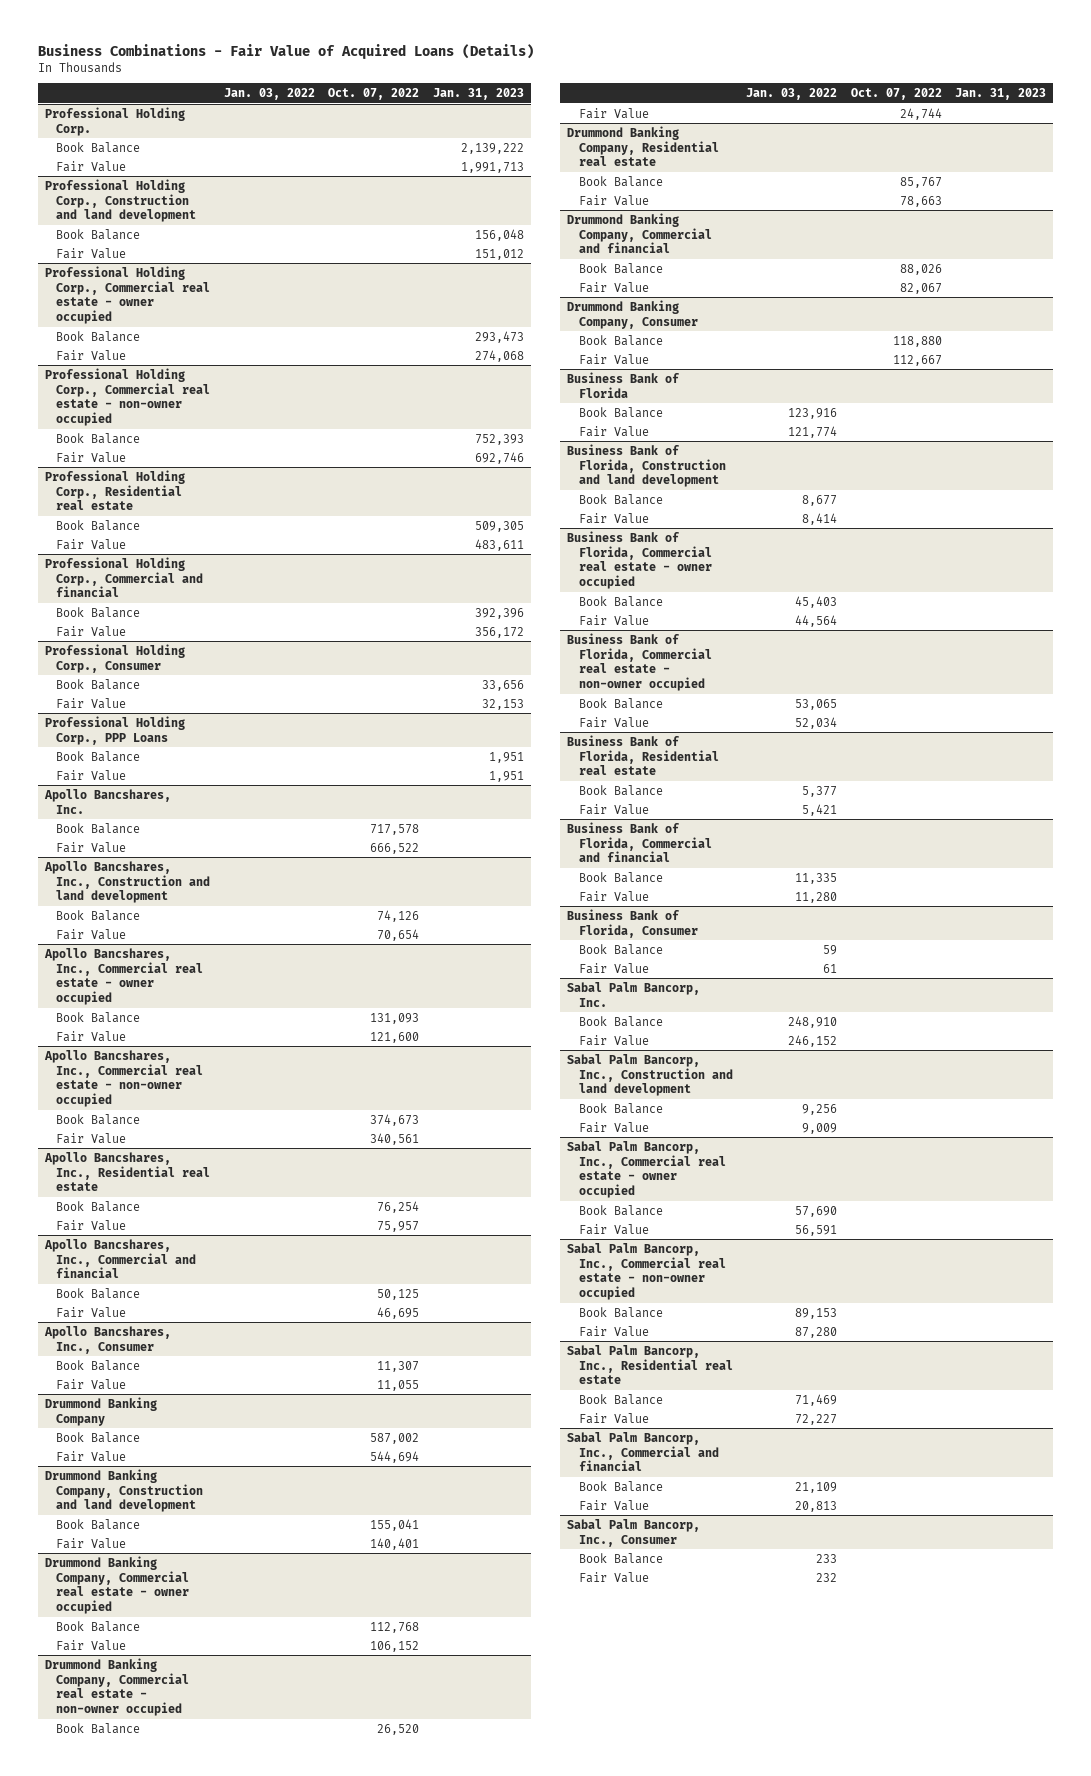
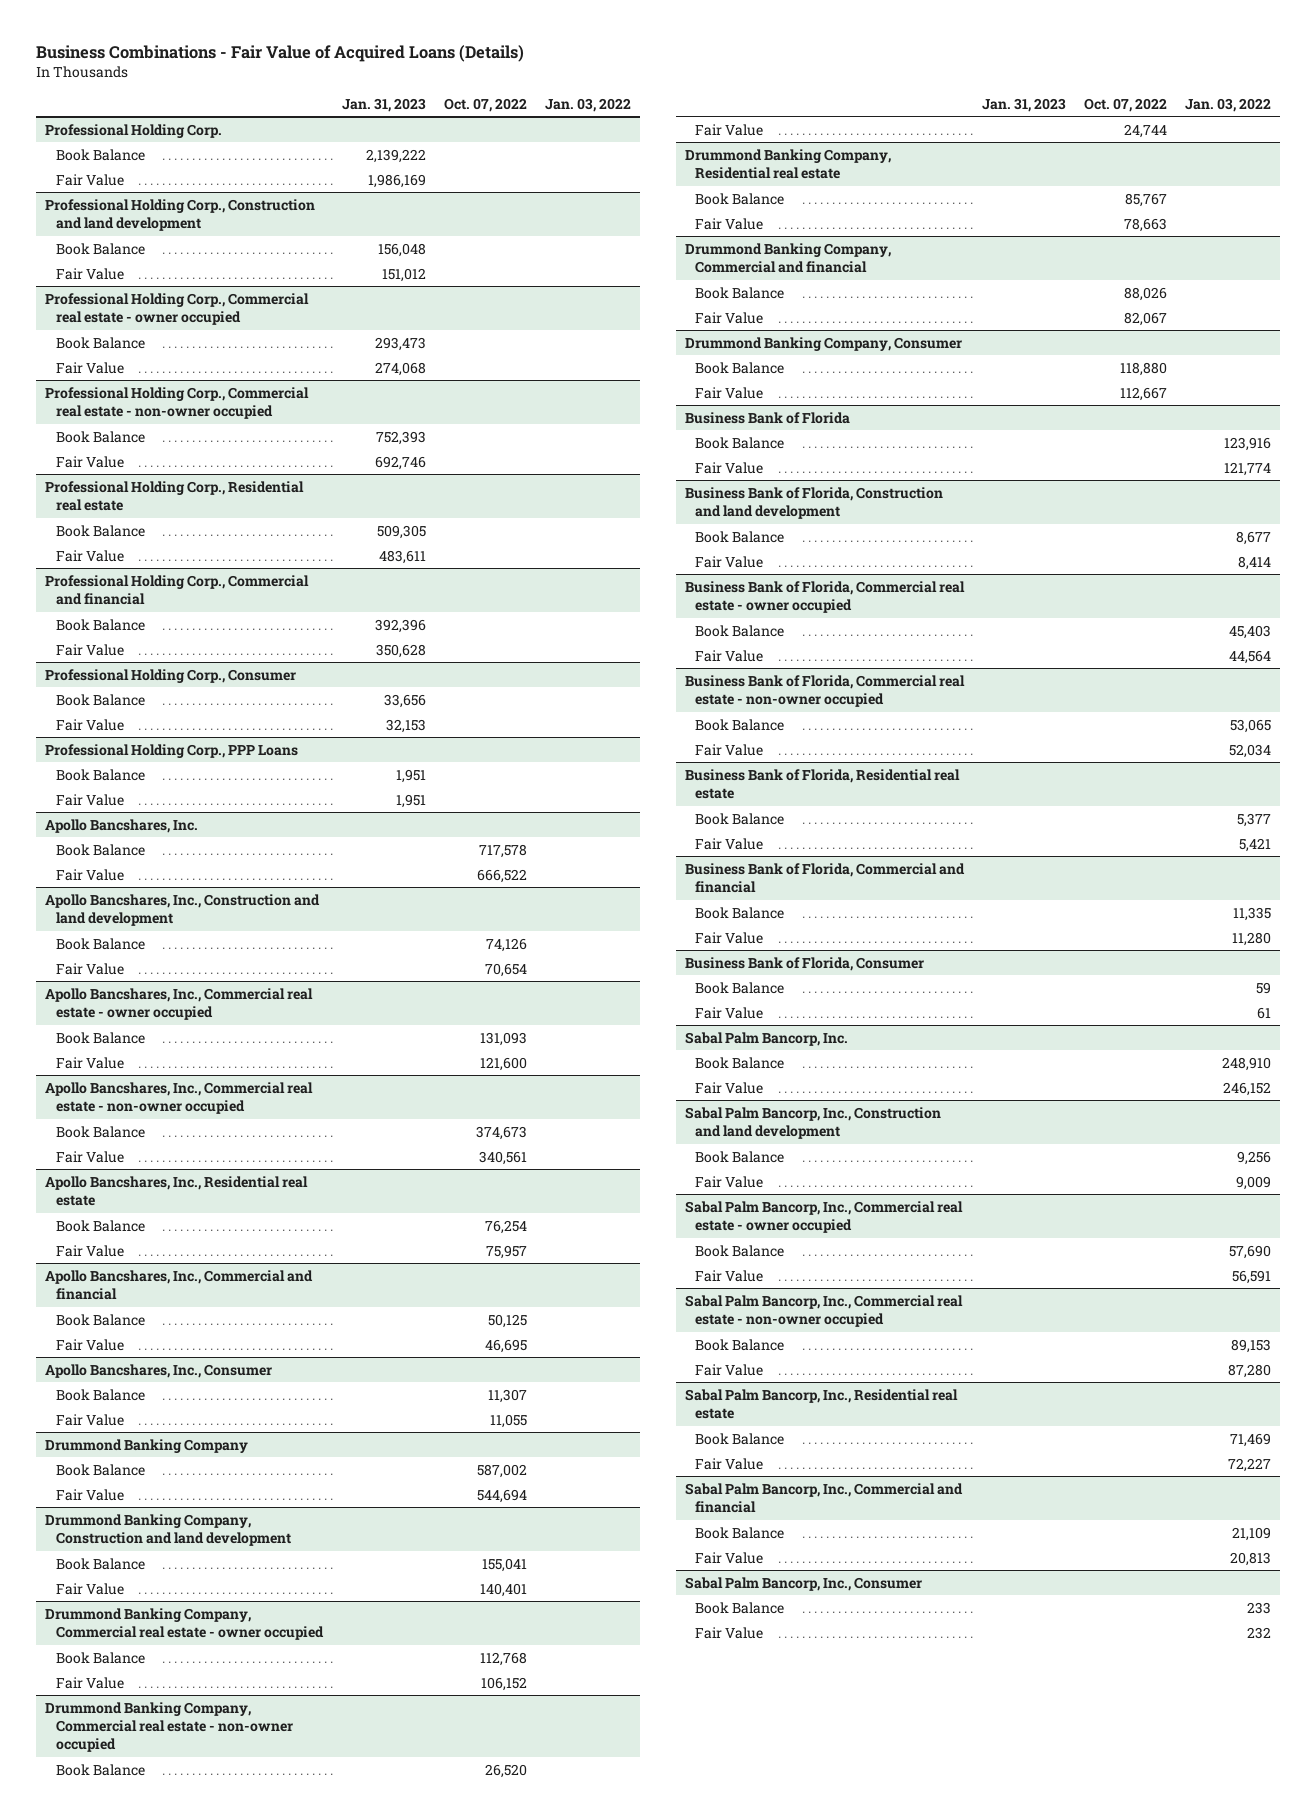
- | Jan. 03, 2022 | Oct. 07, 2022 | Jan. 31, 2023
+ | Jan. 31, 2023 | Oct. 07, 2022 | Jan. 03, 2022
@ Professional Holding Corp.
- Fair Value | | | 1,991,713
+ Fair Value | 1,986,169 | |
@ Professional Holding Corp., Commercial and financial
- Fair Value | | | 356,172
+ Fair Value | 350,628 | |

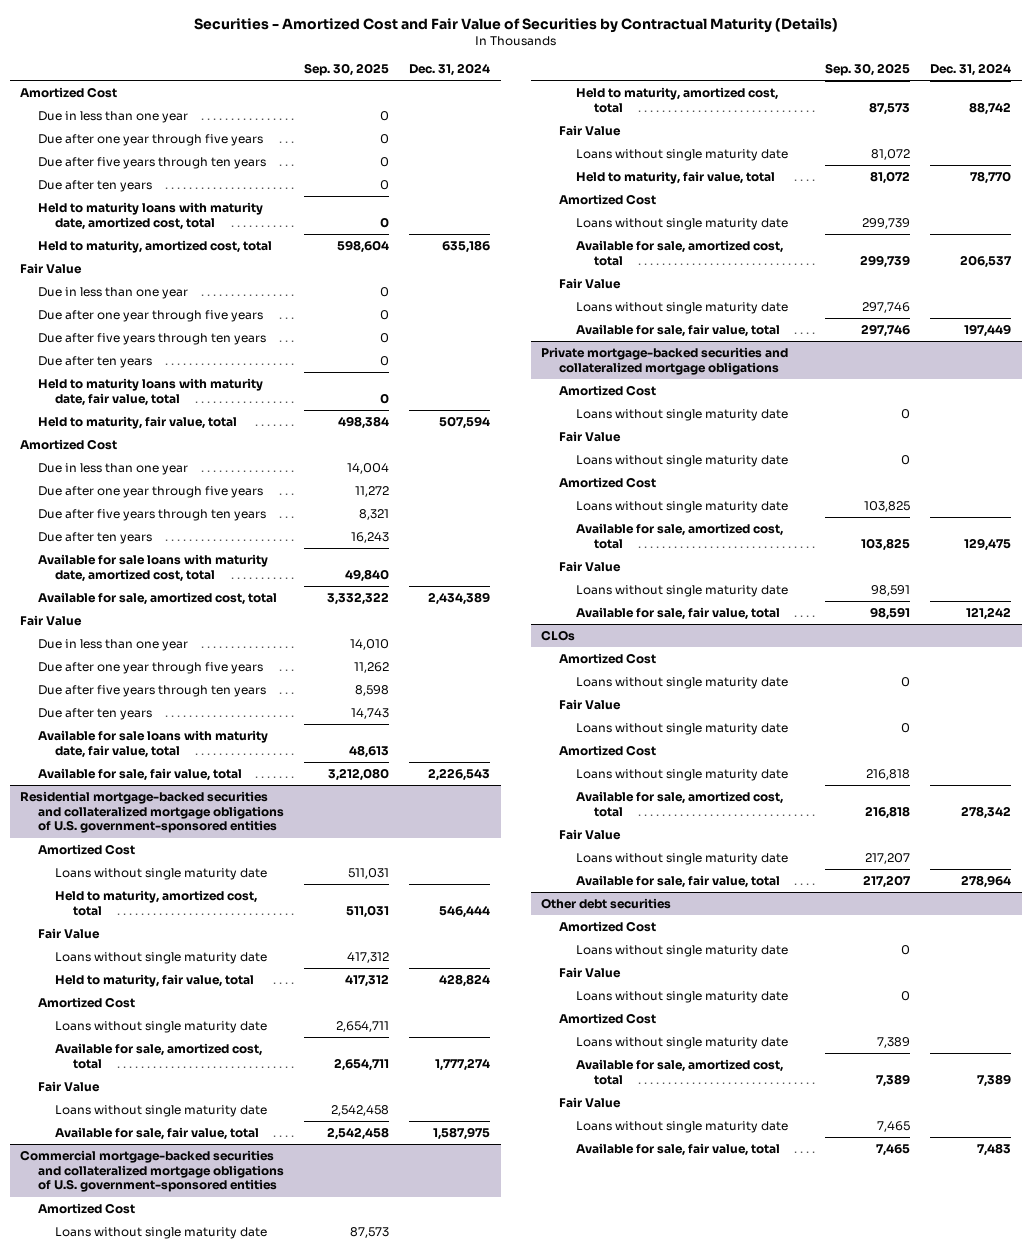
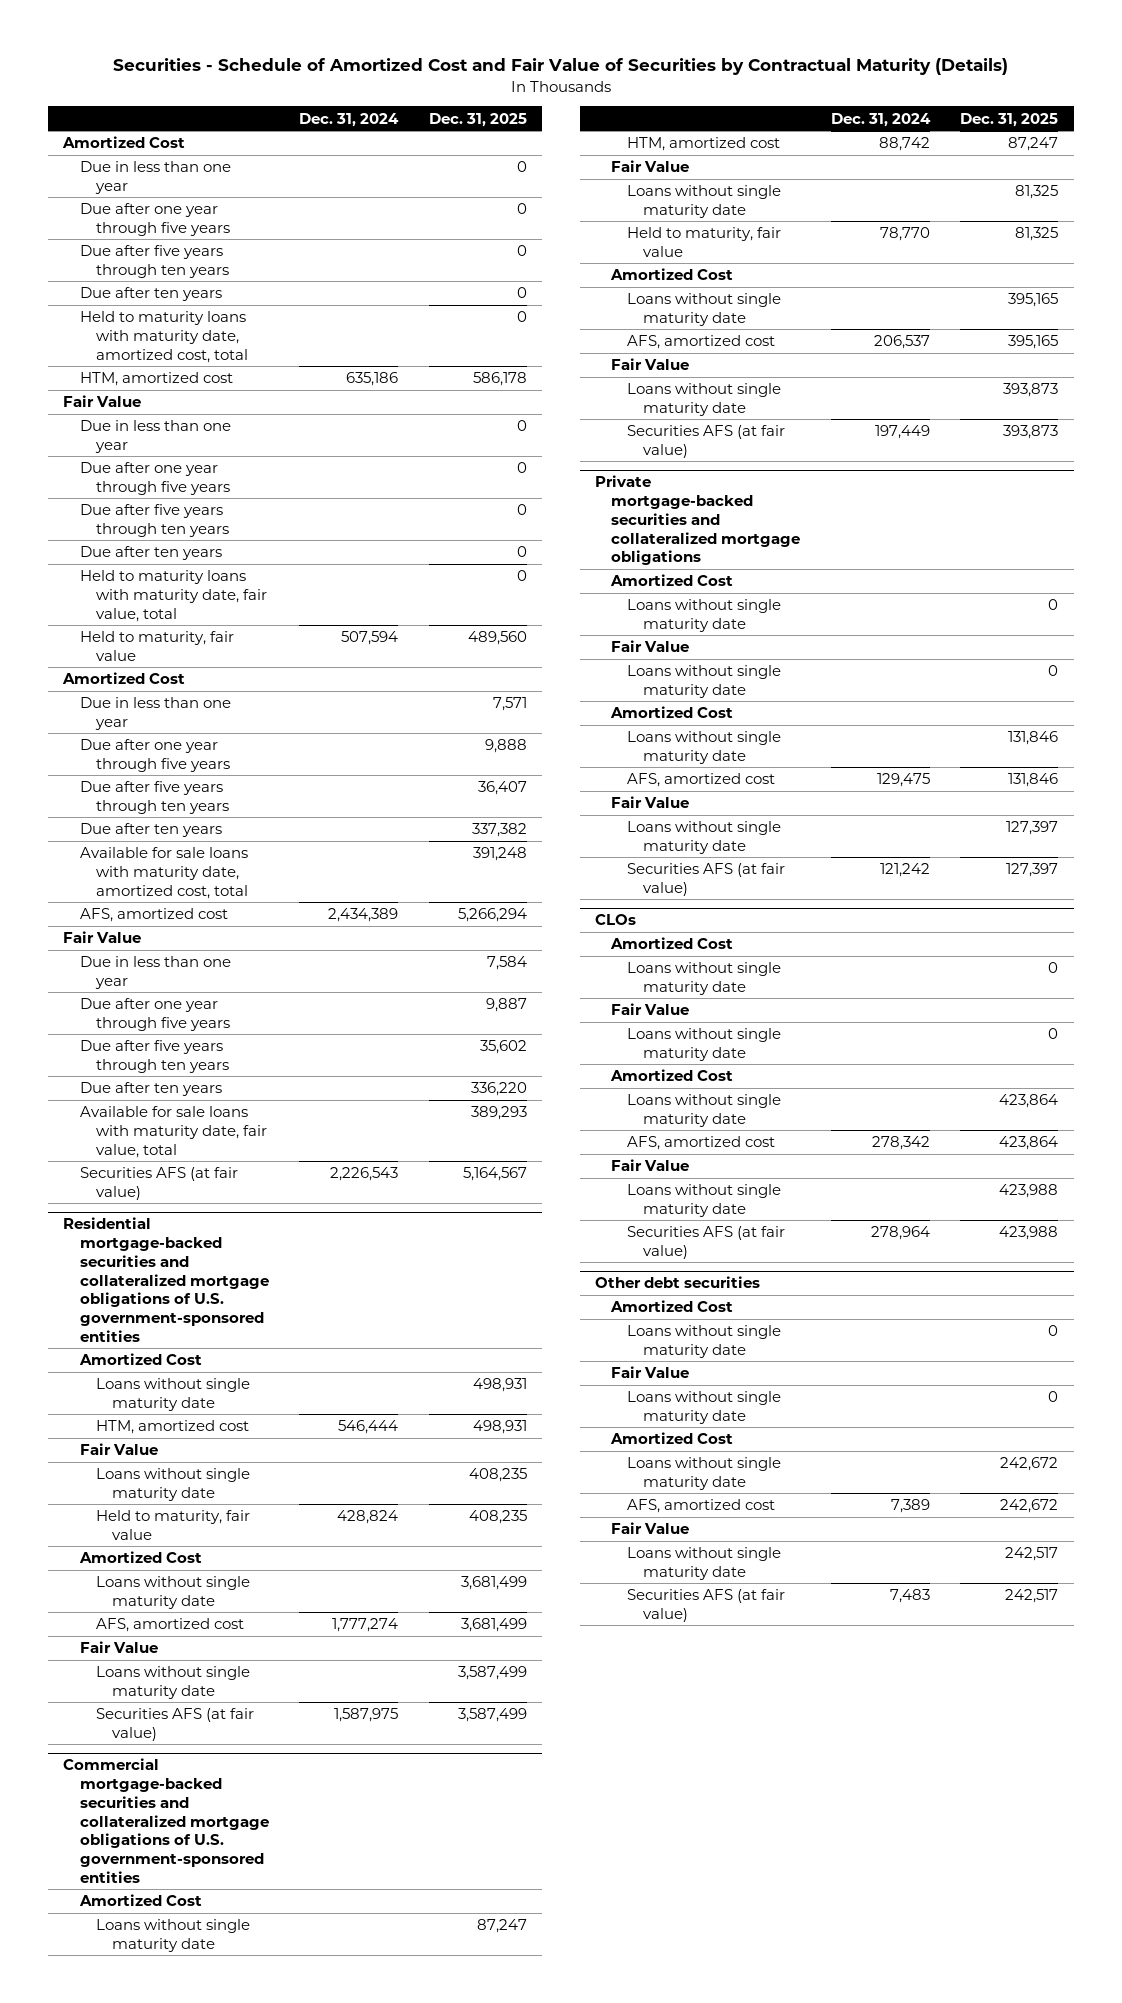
- Securities - Amortized Cost and Fair Value of Securities by Contractual Maturity (Details)
+ Securities - Schedule of Amortized Cost and Fair Value of Securities by Contractual Maturity (Details)
- | Sep. 30, 2025 | Dec. 31, 2024
+ | Dec. 31, 2024 | Dec. 31, 2025
- Held to maturity, amortized cost, total | 598,604 | 635,186
+ HTM, amortized cost | 635,186 | 586,178
- Held to maturity, fair value, total | 498,384 | 507,594
+ Held to maturity, fair value | 507,594 | 489,560
- Available for sale, amortized cost, total | 3,332,322 | 2,434,389
+ AFS, amortized cost | 2,434,389 | 5,266,294
- Available for sale, fair value, total | 3,212,080 | 2,226,543
+ Securities AFS (at fair value) | 2,226,543 | 5,164,567
@ Residential mortgage-backed securities and collateralized mortgage obligations of U.S. government-sponsored entities
- Held to maturity, amortized cost, total | 511,031 | 546,444
+ HTM, amortized cost | 546,444 | 498,931
- Held to maturity, fair value, total | 417,312 | 428,824
+ Held to maturity, fair value | 428,824 | 408,235
- Available for sale, amortized cost, total | 2,654,711 | 1,777,274
+ AFS, amortized cost | 1,777,274 | 3,681,499
- Available for sale, fair value, total | 2,542,458 | 1,587,975
+ Securities AFS (at fair value) | 1,587,975 | 3,587,499
@ Commercial mortgage-backed securities and collateralized mortgage obligations of U.S. government-sponsored entities
- Held to maturity, amortized cost, total | 87,573 | 88,742
+ HTM, amortized cost | 88,742 | 87,247
- Held to maturity, fair value, total | 81,072 | 78,770
+ Held to maturity, fair value | 78,770 | 81,325
- Available for sale, amortized cost, total | 299,739 | 206,537
+ AFS, amortized cost | 206,537 | 395,165
- Available for sale, fair value, total | 297,746 | 197,449
+ Securities AFS (at fair value) | 197,449 | 393,873
@ Private mortgage-backed securities and collateralized mortgage obligations
- Available for sale, amortized cost, total | 103,825 | 129,475
+ AFS, amortized cost | 129,475 | 131,846
- Available for sale, fair value, total | 98,591 | 121,242
+ Securities AFS (at fair value) | 121,242 | 127,397
@ CLOs
- Available for sale, amortized cost, total | 216,818 | 278,342
+ AFS, amortized cost | 278,342 | 423,864
- Available for sale, fair value, total | 217,207 | 278,964
+ Securities AFS (at fair value) | 278,964 | 423,988
@ Other debt securities
- Available for sale, amortized cost, total | 7,389 | 7,389
+ AFS, amortized cost | 7,389 | 242,672
- Available for sale, fair value, total | 7,465 | 7,483
+ Securities AFS (at fair value) | 7,483 | 242,517

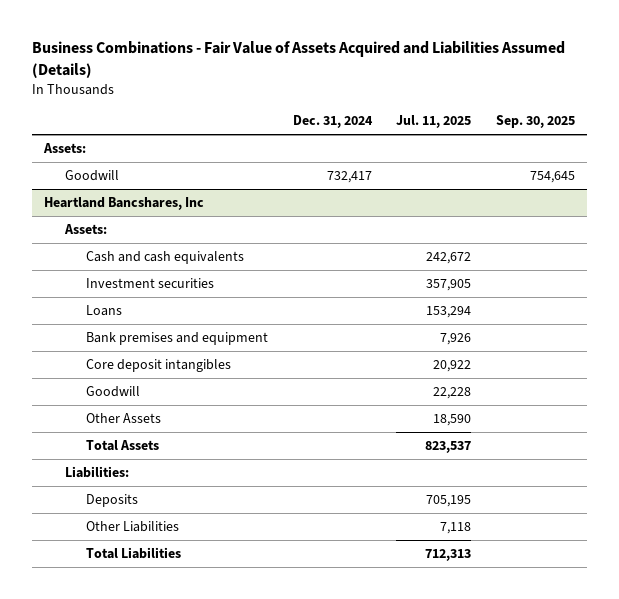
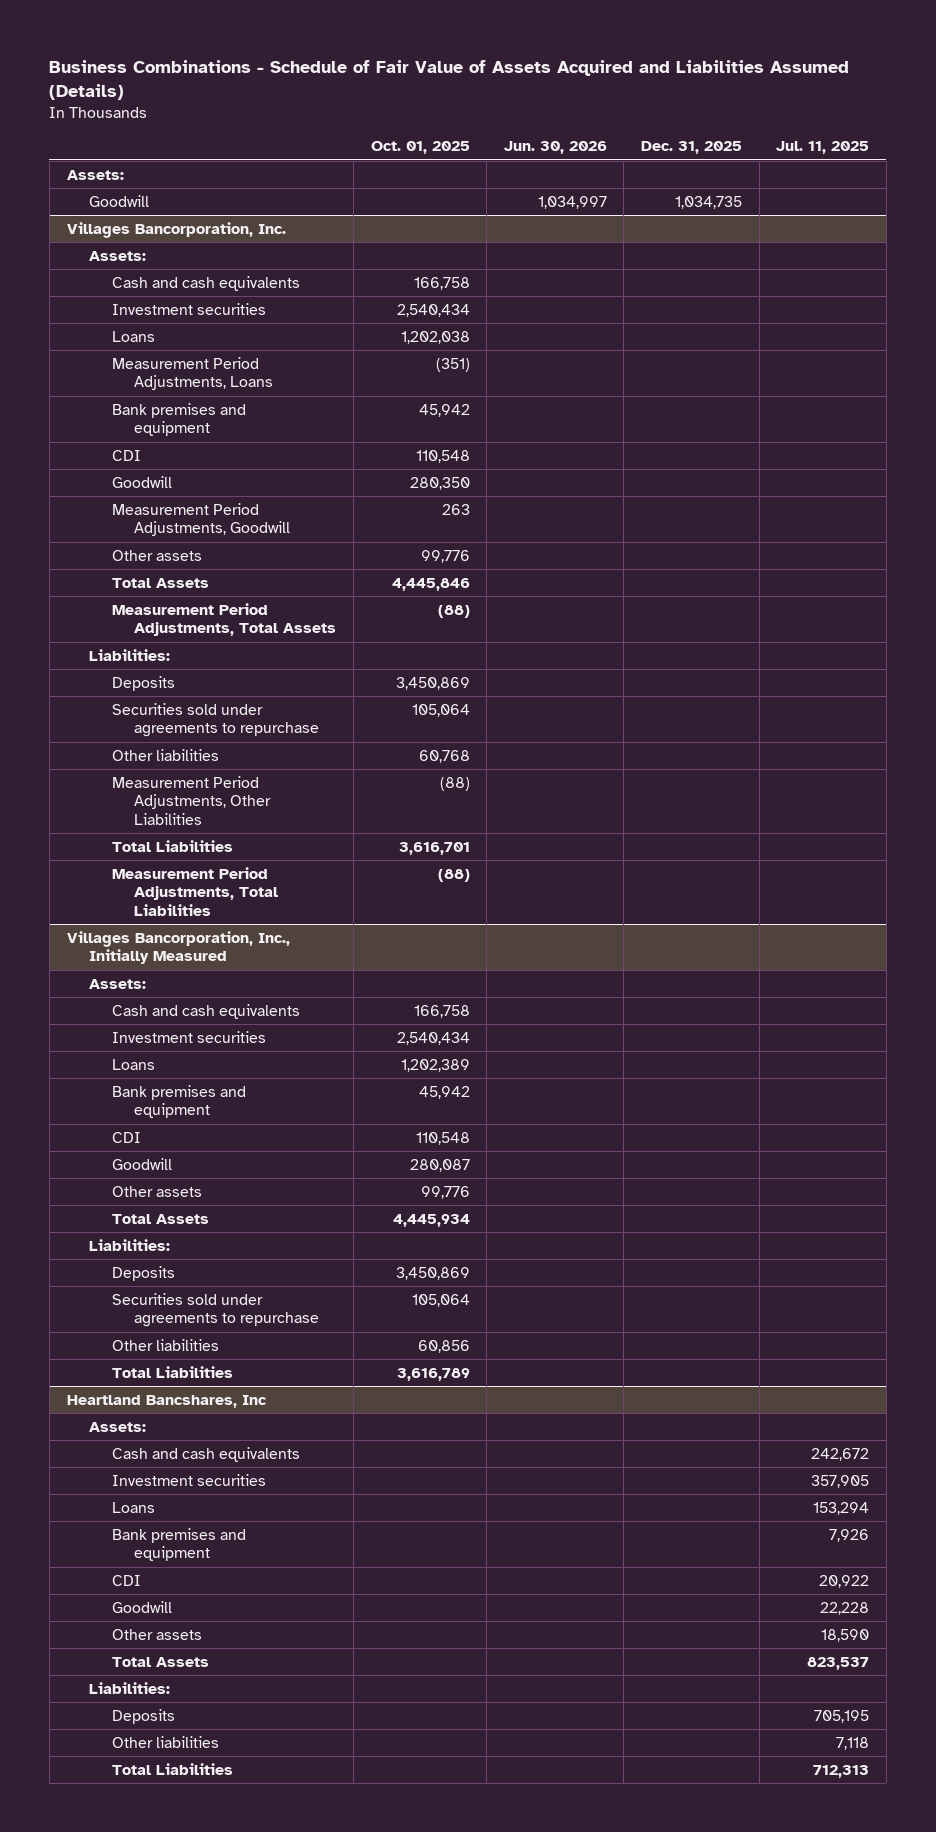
- Business Combinations - Fair Value of Assets Acquired and Liabilities Assumed (Details)
+ Business Combinations - Schedule of Fair Value of Assets Acquired and Liabilities Assumed (Details)
- | Dec. 31, 2024 | Jul. 11, 2025 | Sep. 30, 2025
+ | Oct. 01, 2025 | Jun. 30, 2026 | Dec. 31, 2025 | Jul. 11, 2025
+ Villages Bancorporation, Inc.
+ Assets:
+ Cash and cash equivalents | 166,758 | | |
+ Investment securities | 2,540,434 | | |
+ Loans | 1,202,038 | | |
+ Measurement Period Adjustments, Loans | (351) | | |
+ Bank premises and equipment | 45,942 | | |
+ CDI | 110,548 | | |
+ Goodwill | 280,350 | | |
+ Measurement Period Adjustments, Goodwill | 263 | | |
+ Other assets | 99,776 | | |
+ Total Assets | 4,445,846 | | |
+ Measurement Period Adjustments, Total Assets | (88) | | |
+ Liabilities:
+ Deposits | 3,450,869 | | |
+ Securities sold under agreements to repurchase | 105,064 | | |
+ Other liabilities | 60,768 | | |
+ Measurement Period Adjustments, Other Liabilities | (88) | | |
+ Total Liabilities | 3,616,701 | | |
+ Measurement Period Adjustments, Total Liabilities | (88) | | |
+ Villages Bancorporation, Inc., Initially Measured
+ Assets:
+ Cash and cash equivalents | 166,758 | | |
+ Investment securities | 2,540,434 | | |
+ Loans | 1,202,389 | | |
+ Bank premises and equipment | 45,942 | | |
+ CDI | 110,548 | | |
+ Goodwill | 280,087 | | |
+ Other assets | 99,776 | | |
+ Total Assets | 4,445,934 | | |
+ Liabilities:
+ Deposits | 3,450,869 | | |
+ Securities sold under agreements to repurchase | 105,064 | | |
+ Other liabilities | 60,856 | | |
+ Total Liabilities | 3,616,789 | | |
@ Heartland Bancshares, Inc
- Core deposit intangibles | | 20,922 |
+ CDI | | | | 20,922
- Other Assets | | 18,590 |
+ Other assets | | | | 18,590
- Other Liabilities | | 7,118 |
+ Other liabilities | | | | 7,118

